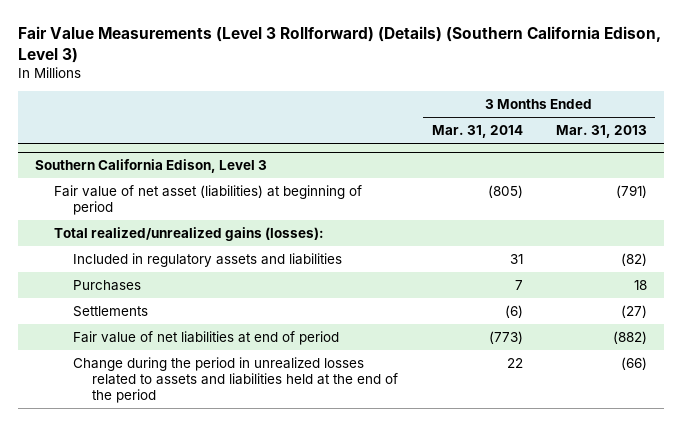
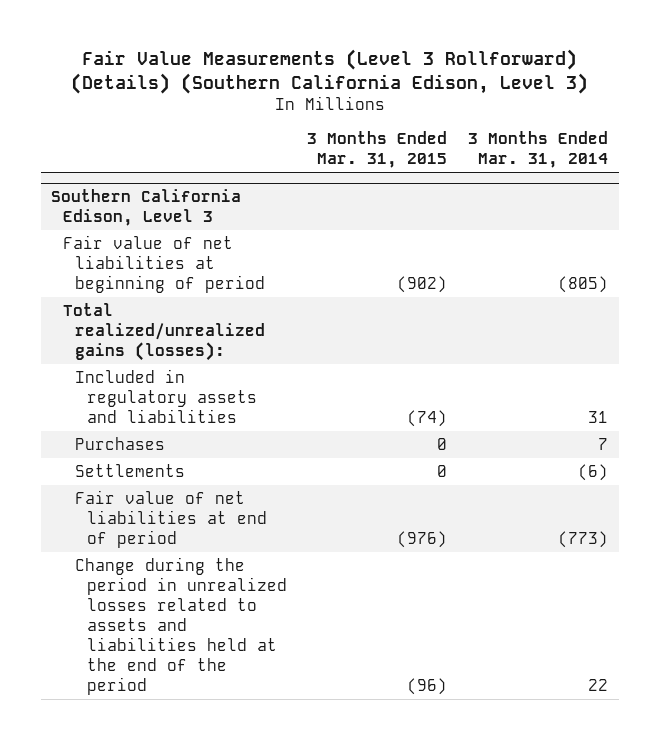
- | 3 Months Ended Mar. 31, 2014 | 3 Months Ended Mar. 31, 2013
+ | 3 Months Ended Mar. 31, 2015 | 3 Months Ended Mar. 31, 2014
@ Southern California Edison, Level 3
- Fair value of net asset (liabilities) at beginning of period | (805) | (791)
+ Fair value of net liabilities at beginning of period | (902) | (805)

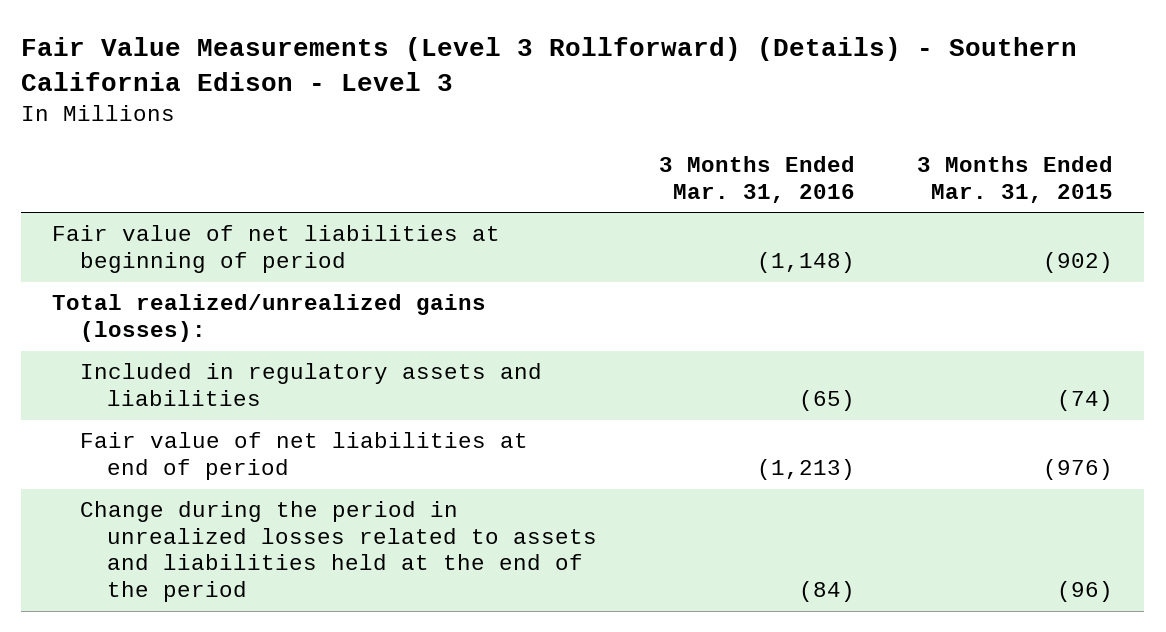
- Fair Value Measurements (Level 3 Rollforward) (Details) (Southern California Edison, Level 3)
+ Fair Value Measurements (Level 3 Rollforward) (Details) - Southern California Edison - Level 3
- | 3 Months Ended Mar. 31, 2015 | 3 Months Ended Mar. 31, 2014
+ | 3 Months Ended Mar. 31, 2016 | 3 Months Ended Mar. 31, 2015
- Southern California Edison, Level 3
- Purchases | 0 | 7
- Settlements | 0 | (6)

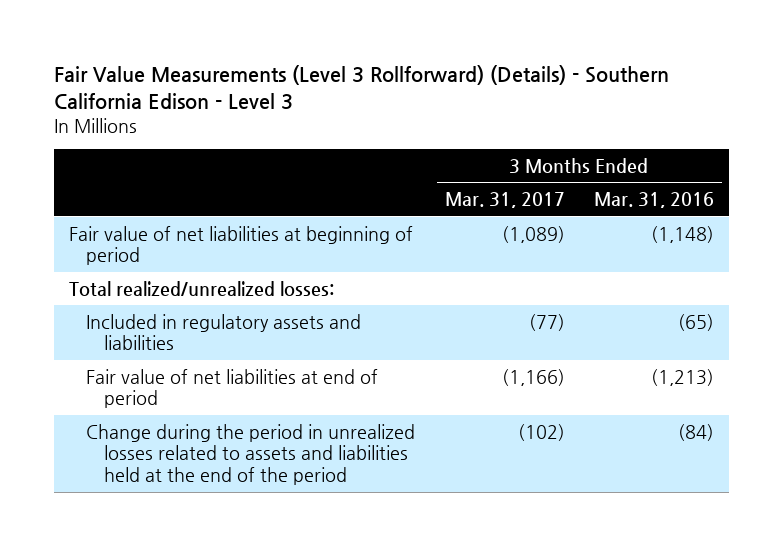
- | 3 Months Ended Mar. 31, 2016 | 3 Months Ended Mar. 31, 2015
+ | 3 Months Ended Mar. 31, 2017 | 3 Months Ended Mar. 31, 2016
- Total realized/unrealized gains (losses):
+ Total realized/unrealized losses:

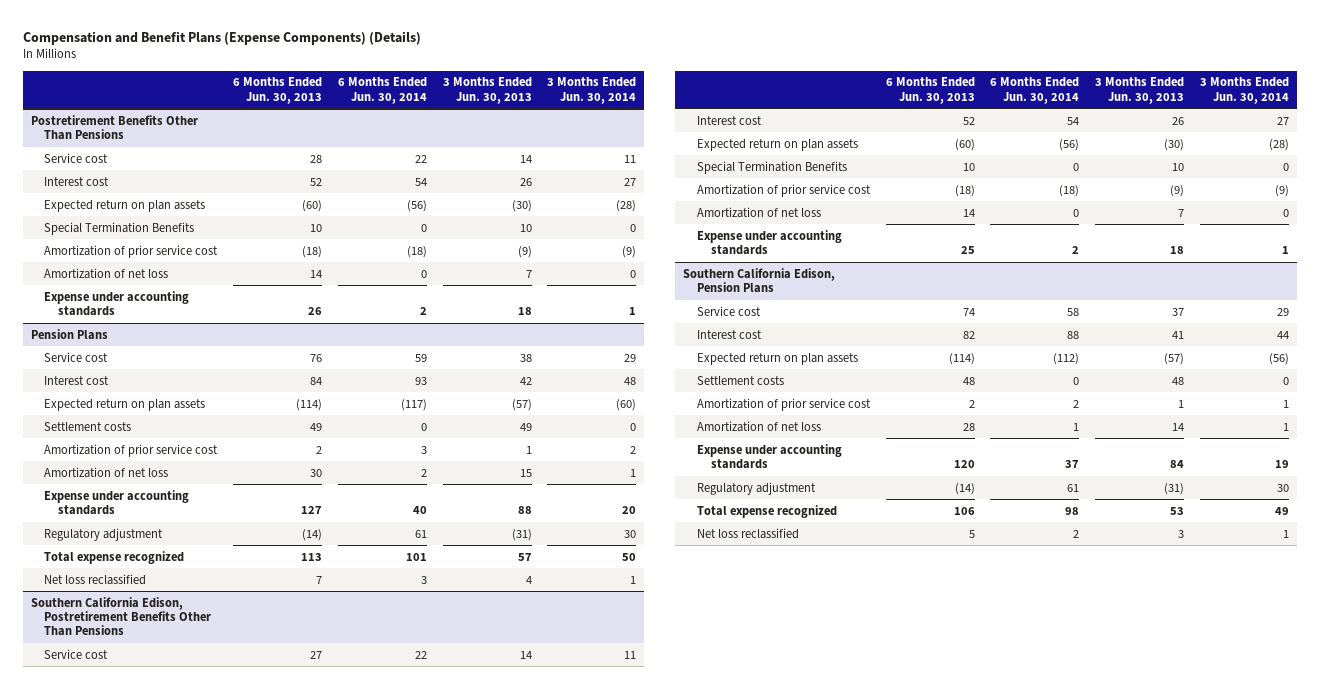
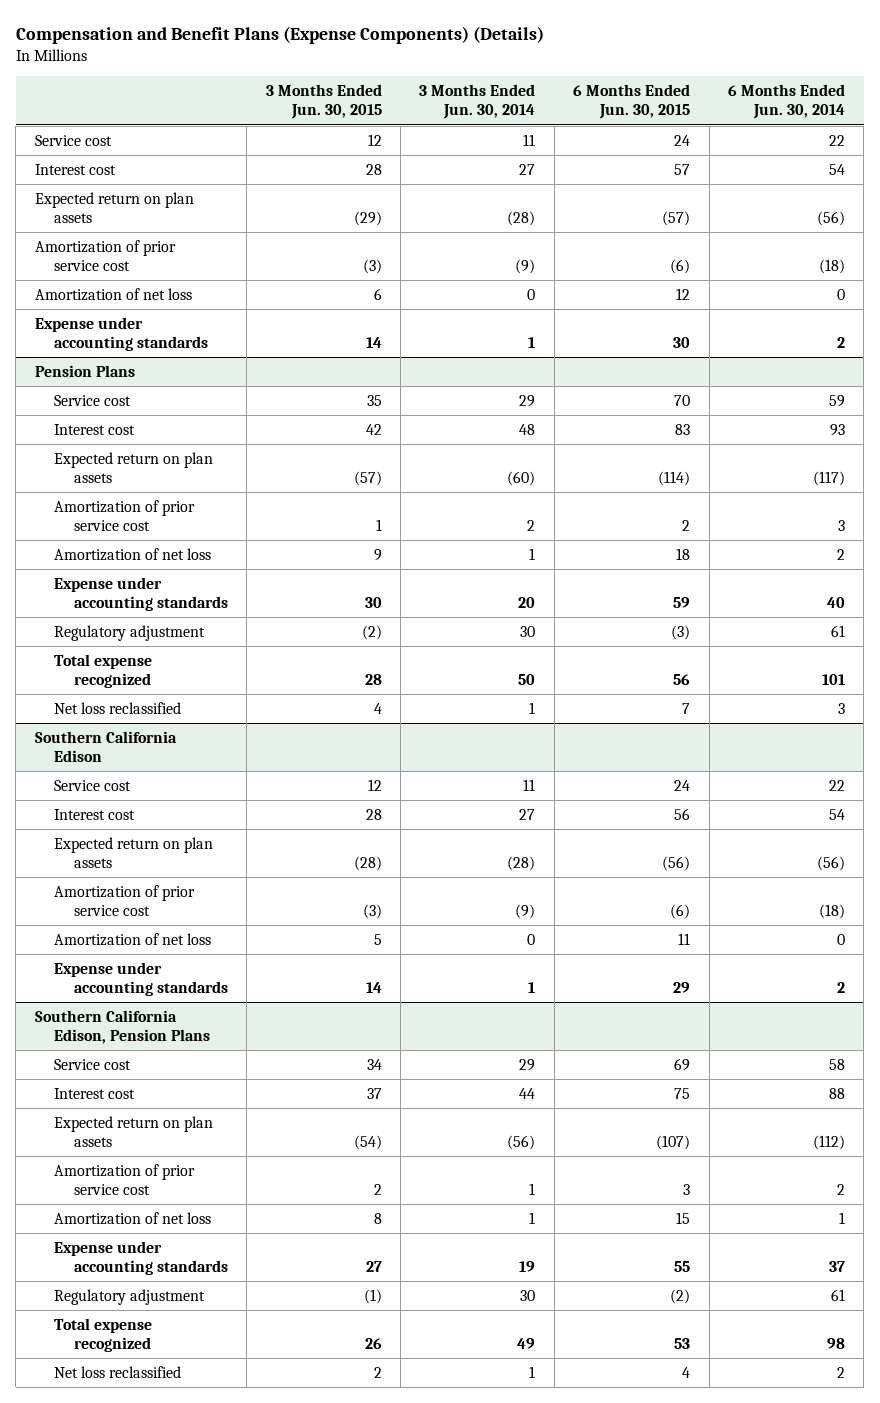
- | 6 Months Ended Jun. 30, 2013 | 6 Months Ended Jun. 30, 2014 | 3 Months Ended Jun. 30, 2013 | 3 Months Ended Jun. 30, 2014
+ | 3 Months Ended Jun. 30, 2015 | 3 Months Ended Jun. 30, 2014 | 6 Months Ended Jun. 30, 2015 | 6 Months Ended Jun. 30, 2014
- Postretirement Benefits Other Than Pensions
- Special Termination Benefits | 10 | 0 | 10 | 0
@ Pension Plans
- Settlement costs | 49 | 0 | 49 | 0
- Southern California Edison, Postretirement Benefits Other Than Pensions
+ Southern California Edison
- Special Termination Benefits | 10 | 0 | 10 | 0
@ Southern California Edison, Pension Plans
- Settlement costs | 48 | 0 | 48 | 0

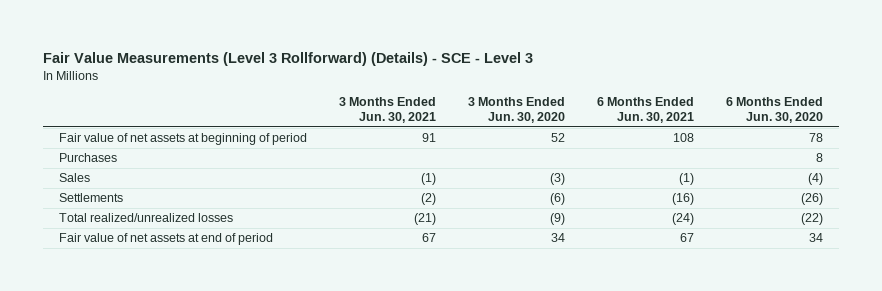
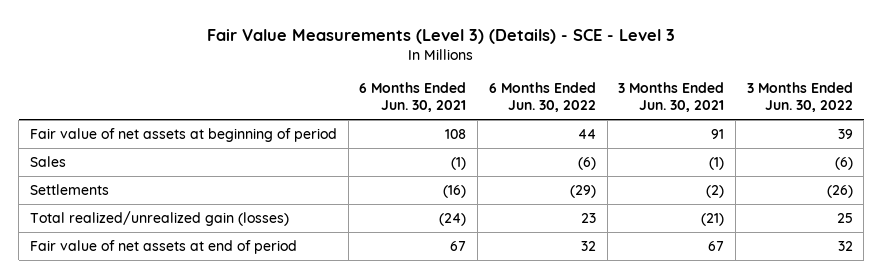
- Fair Value Measurements (Level 3 Rollforward) (Details) - SCE - Level 3
+ Fair Value Measurements (Level 3) (Details) - SCE - Level 3
- | 3 Months Ended Jun. 30, 2021 | 3 Months Ended Jun. 30, 2020 | 6 Months Ended Jun. 30, 2021 | 6 Months Ended Jun. 30, 2020
+ | 6 Months Ended Jun. 30, 2021 | 6 Months Ended Jun. 30, 2022 | 3 Months Ended Jun. 30, 2021 | 3 Months Ended Jun. 30, 2022
- Purchases | | | | 8
- Total realized/unrealized losses | (21) | (9) | (24) | (22)
+ Total realized/unrealized gain (losses) | (24) | 23 | (21) | 25

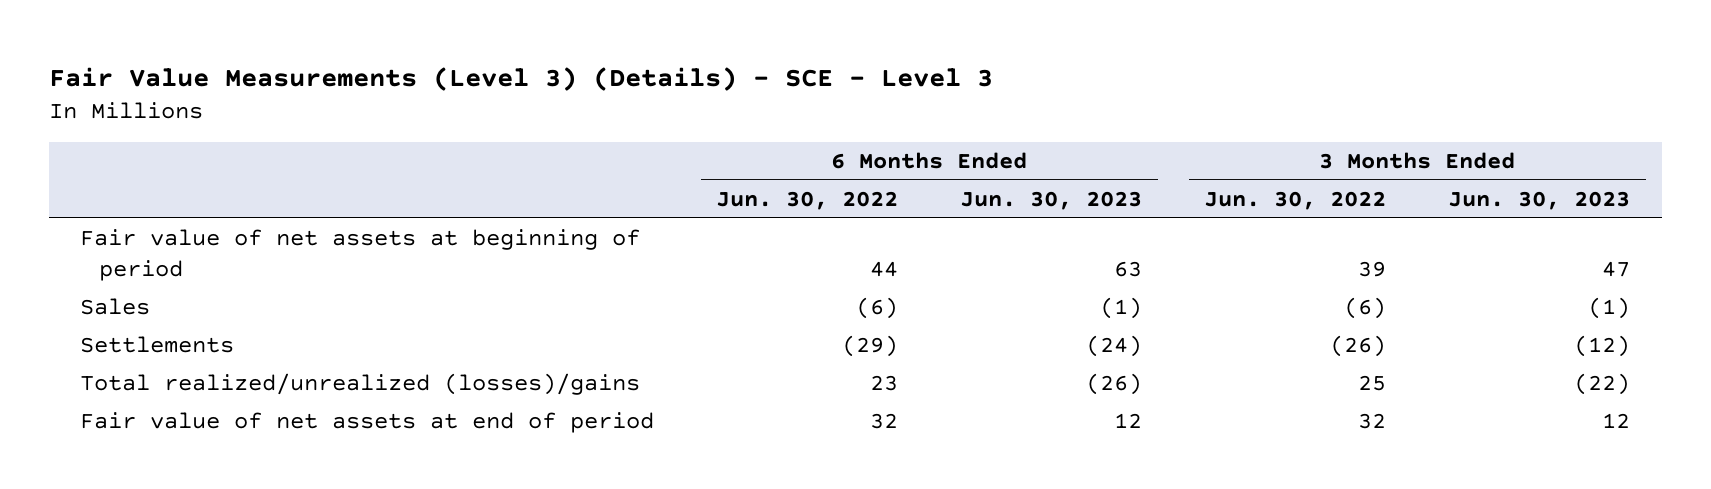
- | 6 Months Ended Jun. 30, 2021 | 6 Months Ended Jun. 30, 2022 | 3 Months Ended Jun. 30, 2021 | 3 Months Ended Jun. 30, 2022
+ | 6 Months Ended Jun. 30, 2022 | 6 Months Ended Jun. 30, 2023 | 3 Months Ended Jun. 30, 2022 | 3 Months Ended Jun. 30, 2023
- Total realized/unrealized gain (losses) | (24) | 23 | (21) | 25
+ Total realized/unrealized (losses)/gains | 23 | (26) | 25 | (22)

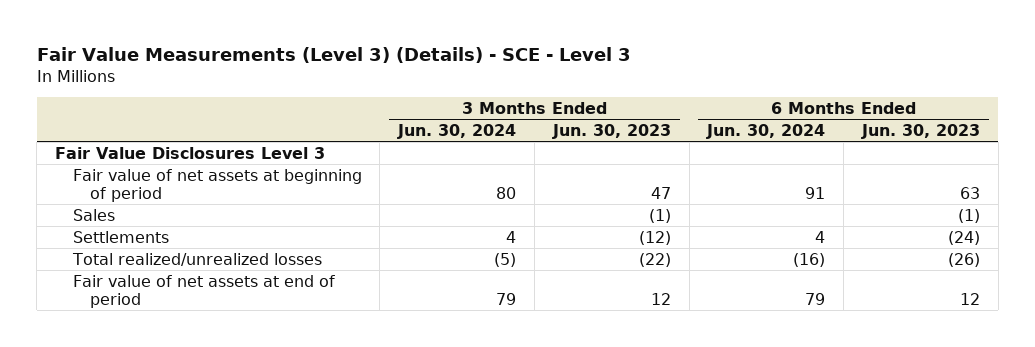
- | 6 Months Ended Jun. 30, 2022 | 6 Months Ended Jun. 30, 2023 | 3 Months Ended Jun. 30, 2022 | 3 Months Ended Jun. 30, 2023
+ | 3 Months Ended Jun. 30, 2024 | 3 Months Ended Jun. 30, 2023 | 6 Months Ended Jun. 30, 2024 | 6 Months Ended Jun. 30, 2023
+ Fair Value Disclosures Level 3
- Total realized/unrealized (losses)/gains | 23 | (26) | 25 | (22)
+ Total realized/unrealized losses | (5) | (22) | (16) | (26)

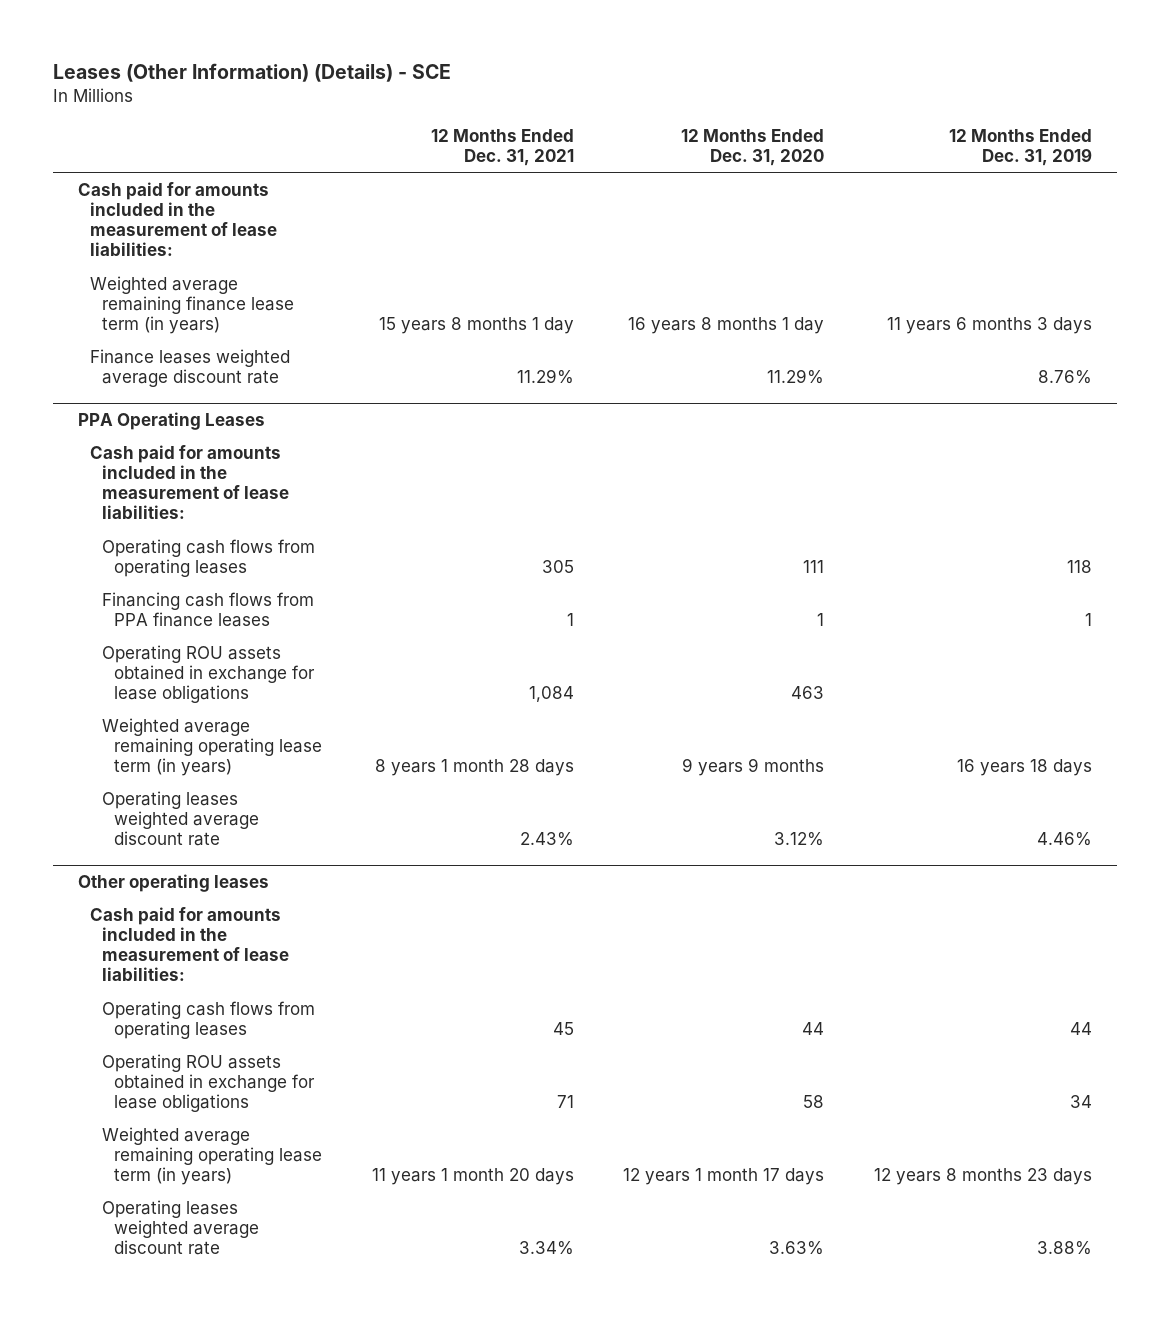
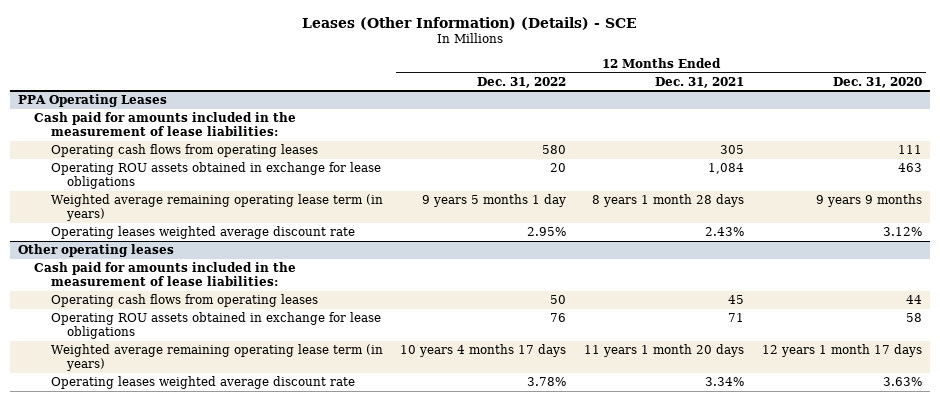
- | 12 Months Ended Dec. 31, 2021 | 12 Months Ended Dec. 31, 2020 | 12 Months Ended Dec. 31, 2019
+ | 12 Months Ended Dec. 31, 2022 | 12 Months Ended Dec. 31, 2021 | 12 Months Ended Dec. 31, 2020
- Cash paid for amounts included in the measurement of lease liabilities:
- Weighted average remaining finance lease term (in years) | 15 years 8 months 1 day | 16 years 8 months 1 day | 11 years 6 months 3 days
- Finance leases weighted average discount rate | 11.29% | 11.29% | 8.76%
@ PPA Operating Leases
- Financing cash flows from PPA finance leases | 1 | 1 | 1

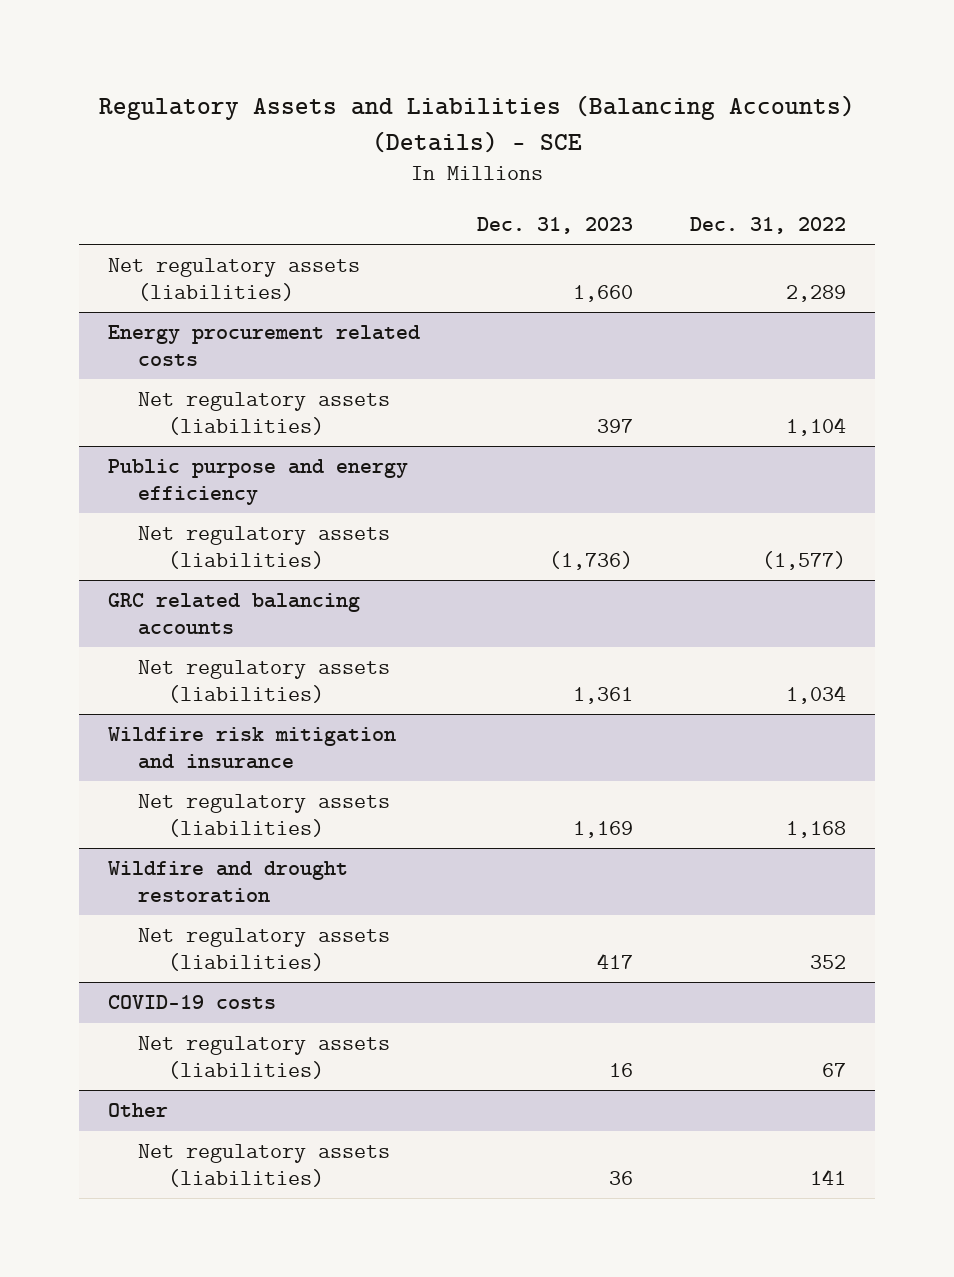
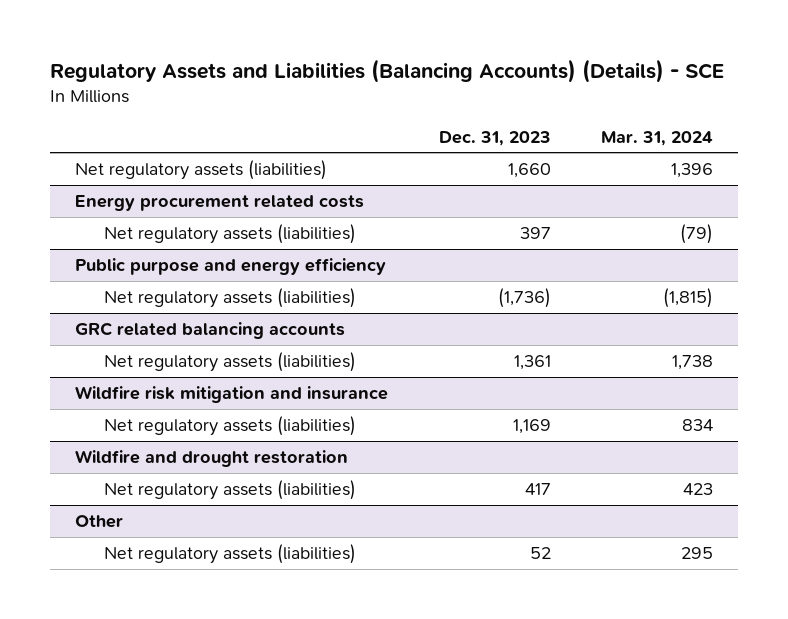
- | Dec. 31, 2023 | Dec. 31, 2022
+ | Dec. 31, 2023 | Mar. 31, 2024
- COVID-19 costs
- Net regulatory assets (liabilities) | 16 | 67
@ Other
- Net regulatory assets (liabilities) | 36 | 141
+ Net regulatory assets (liabilities) | 52 | 295

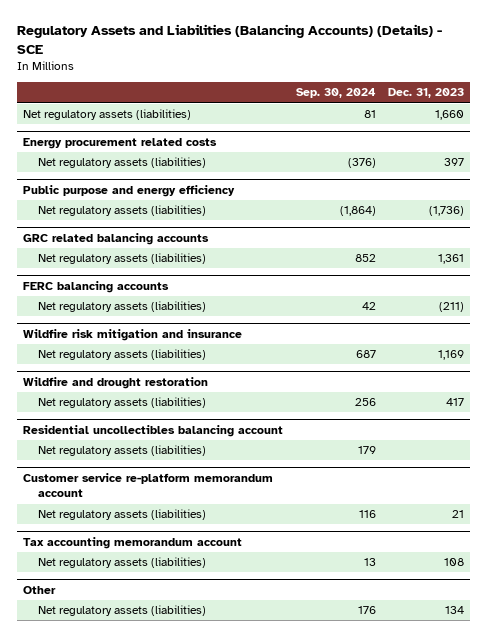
- | Dec. 31, 2023 | Mar. 31, 2024
+ | Sep. 30, 2024 | Dec. 31, 2023
+ FERC balancing accounts
+ Net regulatory assets (liabilities) | 42 | (211)
+ Residential uncollectibles balancing account
+ Net regulatory assets (liabilities) | 179 |
+ Customer service re-platform memorandum account
+ Net regulatory assets (liabilities) | 116 | 21
+ Tax accounting memorandum account
+ Net regulatory assets (liabilities) | 13 | 108
@ Other
- Net regulatory assets (liabilities) | 52 | 295
+ Net regulatory assets (liabilities) | 176 | 134

